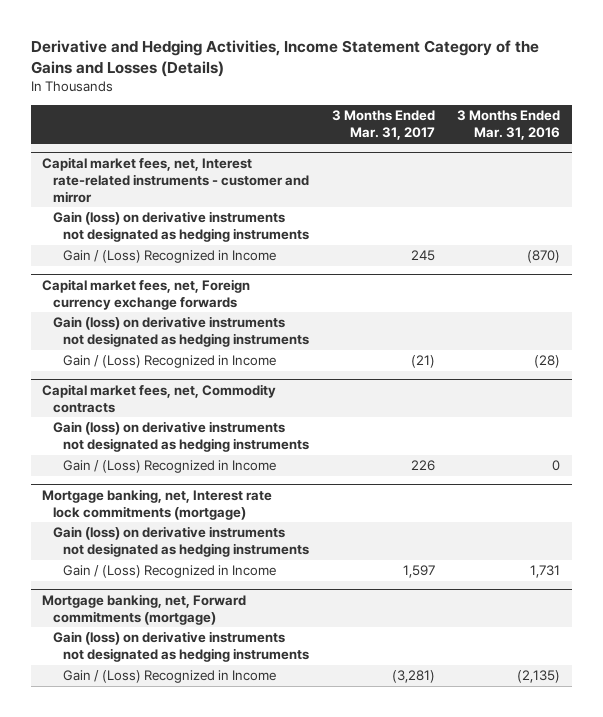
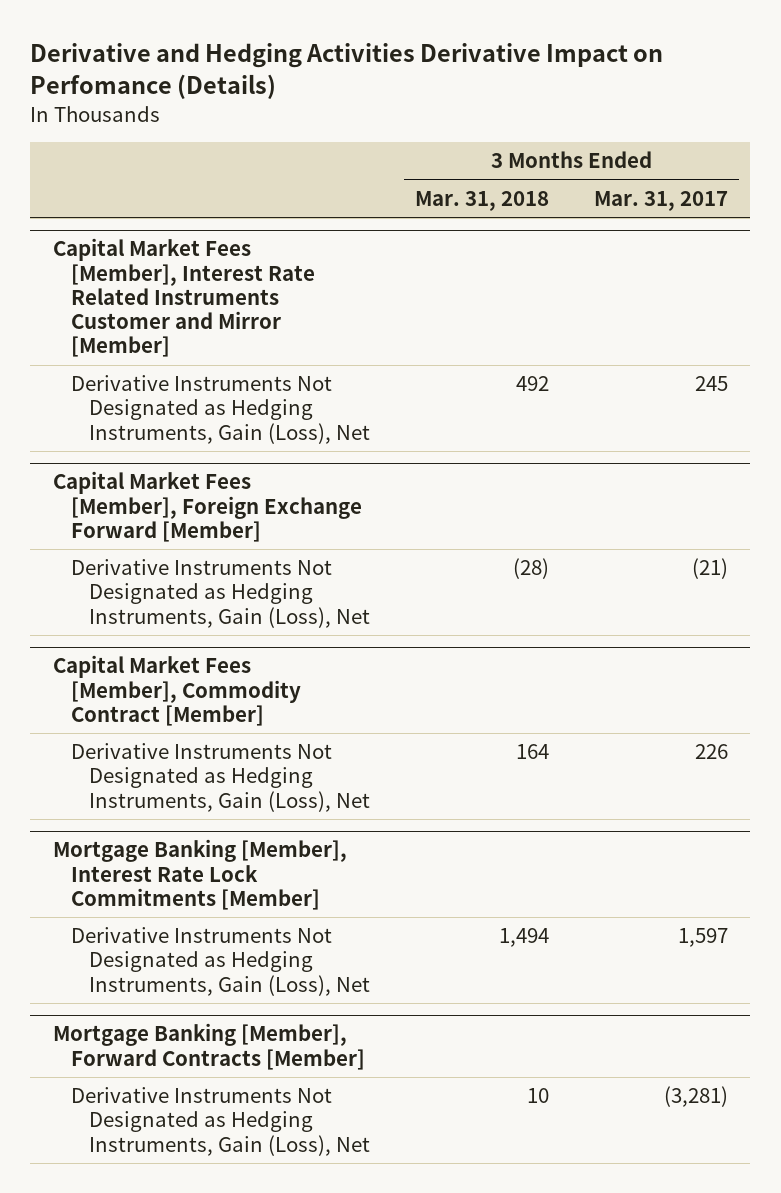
- Derivative and Hedging Activities, Income Statement Category of the Gains and Losses (Details)
+ Derivative and Hedging Activities Derivative Impact on Perfomance (Details)
- | 3 Months Ended Mar. 31, 2017 | 3 Months Ended Mar. 31, 2016
+ | 3 Months Ended Mar. 31, 2018 | 3 Months Ended Mar. 31, 2017
- Capital market fees, net, Interest rate-related instruments - customer and mirror
- Gain (loss) on derivative instruments not designated as hedging instruments
- Gain / (Loss) Recognized in Income | 245 | (870)
- Capital market fees, net, Foreign currency exchange forwards
- Gain (loss) on derivative instruments not designated as hedging instruments
- Gain / (Loss) Recognized in Income | (21) | (28)
- Capital market fees, net, Commodity contracts
- Gain (loss) on derivative instruments not designated as hedging instruments
- Gain / (Loss) Recognized in Income | 226 | 0
- Mortgage banking, net, Interest rate lock commitments (mortgage)
- Gain (loss) on derivative instruments not designated as hedging instruments
- Gain / (Loss) Recognized in Income | 1,597 | 1,731
- Mortgage banking, net, Forward commitments (mortgage)
- Gain (loss) on derivative instruments not designated as hedging instruments
- Gain / (Loss) Recognized in Income | (3,281) | (2,135)
+ Capital Market Fees [Member], Interest Rate Related Instruments Customer and Mirror [Member]
+ Derivative Instruments Not Designated as Hedging Instruments, Gain (Loss), Net | 492 | 245
+ Capital Market Fees [Member], Foreign Exchange Forward [Member]
+ Derivative Instruments Not Designated as Hedging Instruments, Gain (Loss), Net | (28) | (21)
+ Capital Market Fees [Member], Commodity Contract [Member]
+ Derivative Instruments Not Designated as Hedging Instruments, Gain (Loss), Net | 164 | 226
+ Mortgage Banking [Member], Interest Rate Lock Commitments [Member]
+ Derivative Instruments Not Designated as Hedging Instruments, Gain (Loss), Net | 1,494 | 1,597
+ Mortgage Banking [Member], Forward Contracts [Member]
+ Derivative Instruments Not Designated as Hedging Instruments, Gain (Loss), Net | 10 | (3,281)

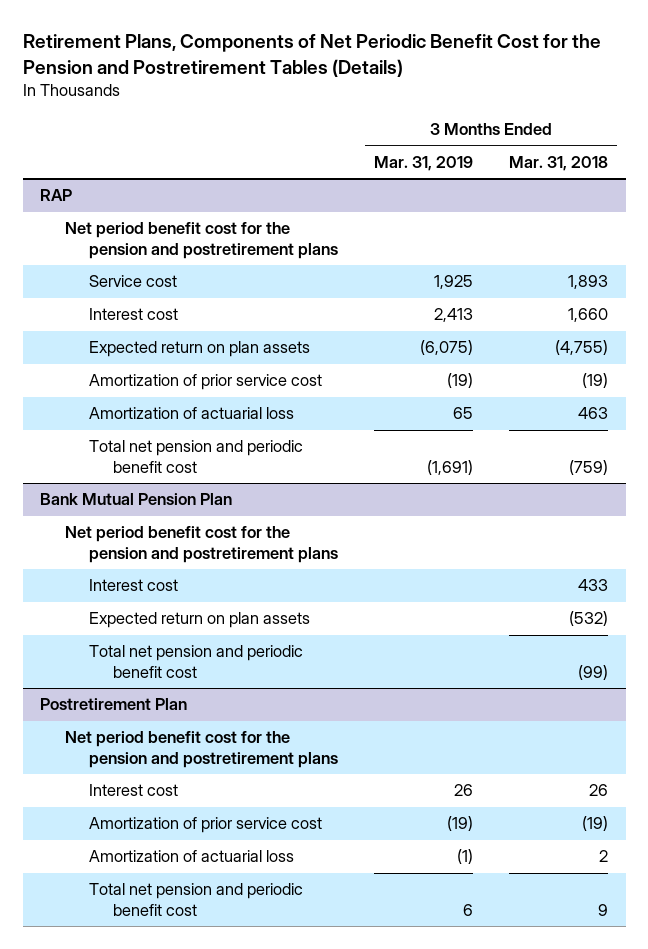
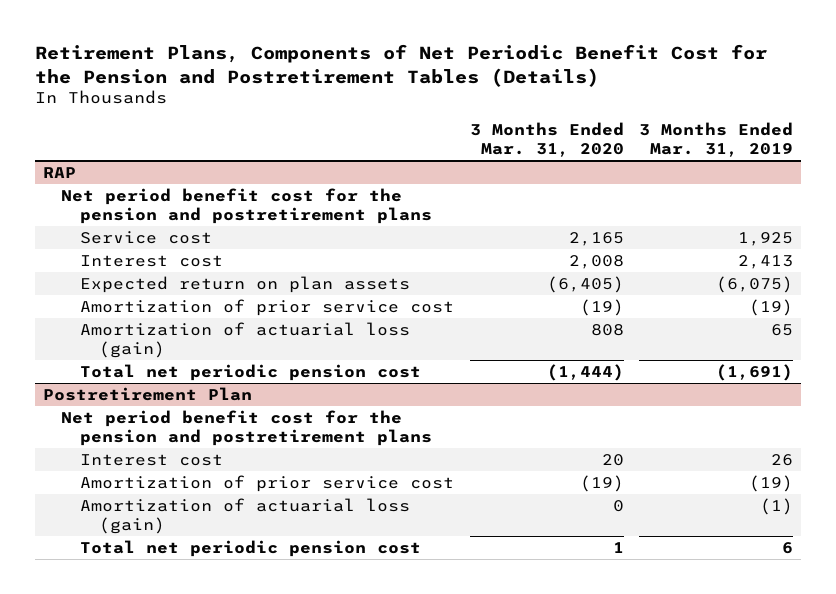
- | 3 Months Ended Mar. 31, 2019 | 3 Months Ended Mar. 31, 2018
+ | 3 Months Ended Mar. 31, 2020 | 3 Months Ended Mar. 31, 2019
@ RAP
- Amortization of actuarial loss | 65 | 463
- Total net pension and periodic benefit cost | (1,691) | (759)
- Bank Mutual Pension Plan
- Net period benefit cost for the pension and postretirement plans
- Interest cost | | 433
- Expected return on plan assets | | (532)
- Total net pension and periodic benefit cost | | (99)
@ RAP
+ Amortization of actuarial loss (gain) | 808 | 65
+ Total net periodic pension cost | (1,444) | (1,691)
@ Postretirement Plan
- Amortization of actuarial loss | (1) | 2
- Total net pension and periodic benefit cost | 6 | 9
+ Amortization of actuarial loss (gain) | 0 | (1)
+ Total net periodic pension cost | 1 | 6

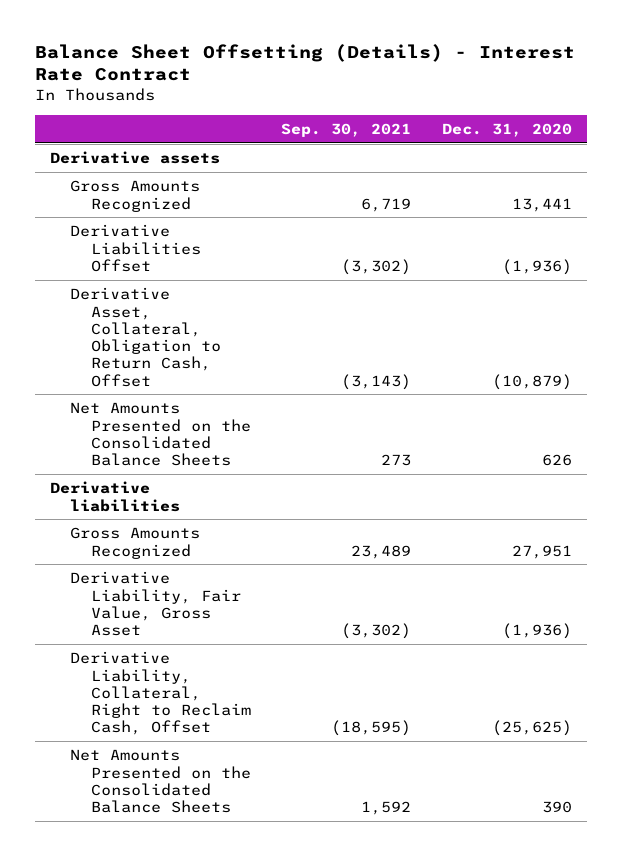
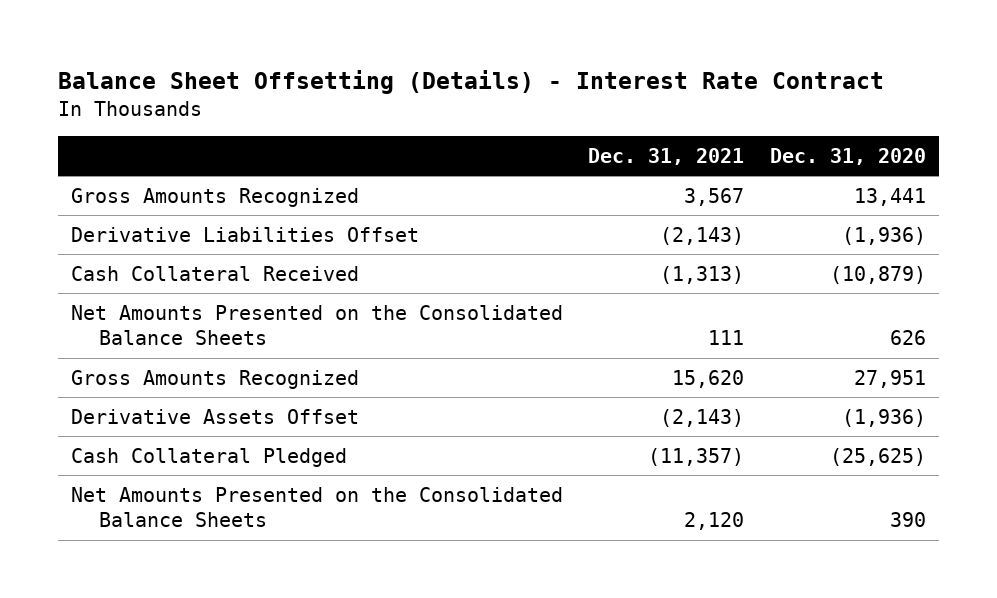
- | Sep. 30, 2021 | Dec. 31, 2020
+ | Dec. 31, 2021 | Dec. 31, 2020
- Derivative assets
- Derivative Asset, Collateral, Obligation to Return Cash, Offset | (3,143) | (10,879)
+ Cash Collateral Received | (1,313) | (10,879)
- Derivative liabilities
- Derivative Liability, Fair Value, Gross Asset | (3,302) | (1,936)
- Derivative Liability, Collateral, Right to Reclaim Cash, Offset | (18,595) | (25,625)
+ Derivative Assets Offset | (2,143) | (1,936)
+ Cash Collateral Pledged | (11,357) | (25,625)

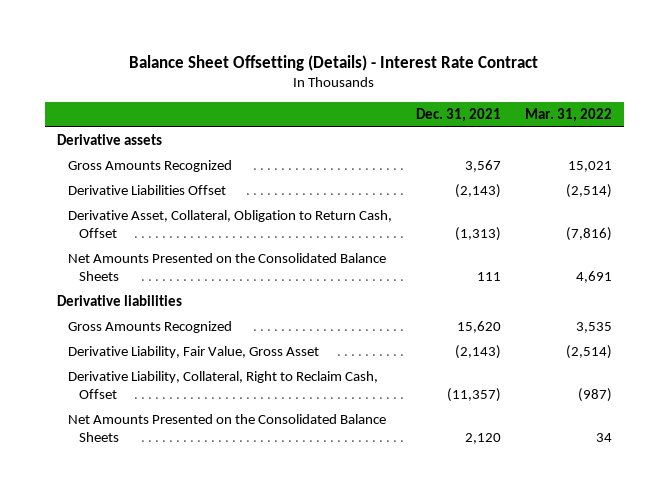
- | Dec. 31, 2021 | Dec. 31, 2020
+ | Dec. 31, 2021 | Mar. 31, 2022
+ Derivative assets
- Cash Collateral Received | (1,313) | (10,879)
+ Derivative Asset, Collateral, Obligation to Return Cash, Offset | (1,313) | (7,816)
+ Derivative liabilities
- Derivative Assets Offset | (2,143) | (1,936)
- Cash Collateral Pledged | (11,357) | (25,625)
+ Derivative Liability, Fair Value, Gross Asset | (2,143) | (2,514)
+ Derivative Liability, Collateral, Right to Reclaim Cash, Offset | (11,357) | (987)

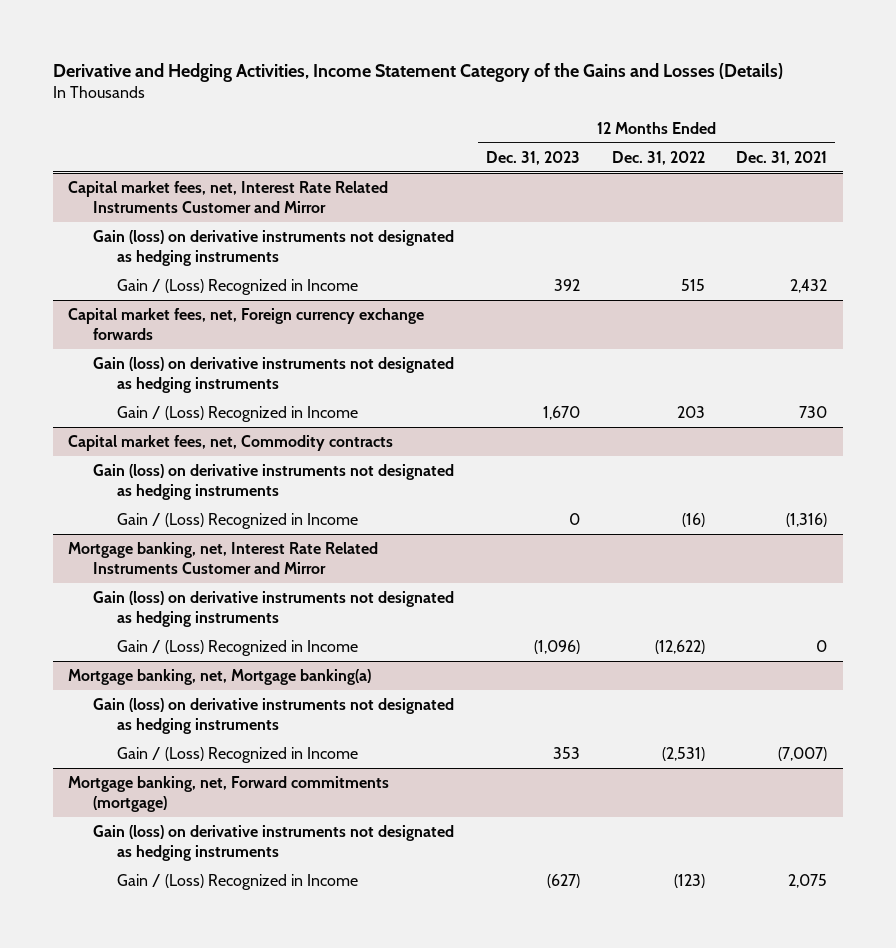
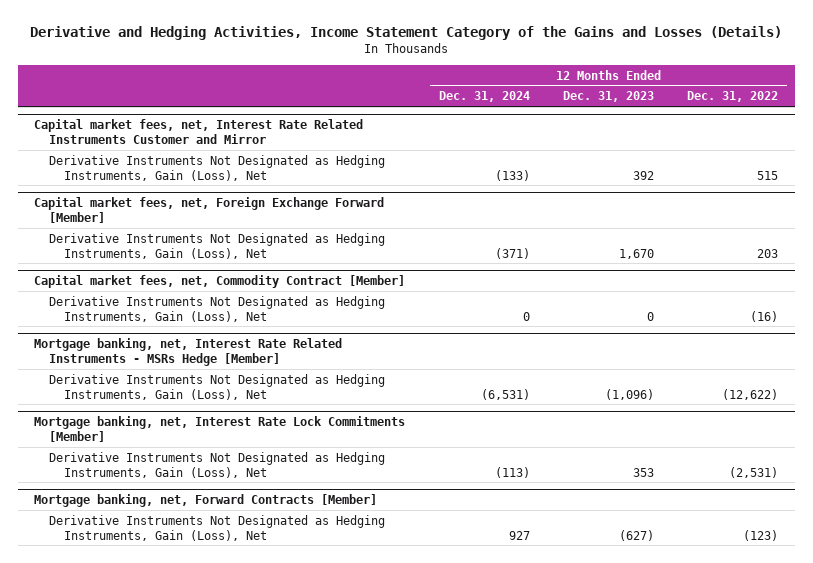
- | 12 Months Ended Dec. 31, 2023 | 12 Months Ended Dec. 31, 2022 | 12 Months Ended Dec. 31, 2021
+ | 12 Months Ended Dec. 31, 2024 | 12 Months Ended Dec. 31, 2023 | 12 Months Ended Dec. 31, 2022
@ Capital market fees, net, Interest Rate Related Instruments Customer and Mirror
- Gain (loss) on derivative instruments not designated as hedging instruments
- Gain / (Loss) Recognized in Income | 392 | 515 | 2,432
- Capital market fees, net, Foreign currency exchange forwards
- Gain (loss) on derivative instruments not designated as hedging instruments
- Gain / (Loss) Recognized in Income | 1,670 | 203 | 730
- Capital market fees, net, Commodity contracts
- Gain (loss) on derivative instruments not designated as hedging instruments
- Gain / (Loss) Recognized in Income | 0 | (16) | (1,316)
- Mortgage banking, net, Interest Rate Related Instruments Customer and Mirror
- Gain (loss) on derivative instruments not designated as hedging instruments
- Gain / (Loss) Recognized in Income | (1,096) | (12,622) | 0
- Mortgage banking, net, Mortgage banking(a)
- Gain (loss) on derivative instruments not designated as hedging instruments
- Gain / (Loss) Recognized in Income | 353 | (2,531) | (7,007)
- Mortgage banking, net, Forward commitments (mortgage)
- Gain (loss) on derivative instruments not designated as hedging instruments
- Gain / (Loss) Recognized in Income | (627) | (123) | 2,075
@ Capital market fees, net, Interest Rate Related Instruments Customer and Mirror
+ Derivative Instruments Not Designated as Hedging Instruments, Gain (Loss), Net | (133) | 392 | 515
+ Capital market fees, net, Foreign Exchange Forward [Member]
+ Derivative Instruments Not Designated as Hedging Instruments, Gain (Loss), Net | (371) | 1,670 | 203
+ Capital market fees, net, Commodity Contract [Member]
+ Derivative Instruments Not Designated as Hedging Instruments, Gain (Loss), Net | 0 | 0 | (16)
+ Mortgage banking, net, Interest Rate Related Instruments - MSRs Hedge [Member]
+ Derivative Instruments Not Designated as Hedging Instruments, Gain (Loss), Net | (6,531) | (1,096) | (12,622)
+ Mortgage banking, net, Interest Rate Lock Commitments [Member]
+ Derivative Instruments Not Designated as Hedging Instruments, Gain (Loss), Net | (113) | 353 | (2,531)
+ Mortgage banking, net, Forward Contracts [Member]
+ Derivative Instruments Not Designated as Hedging Instruments, Gain (Loss), Net | 927 | (627) | (123)

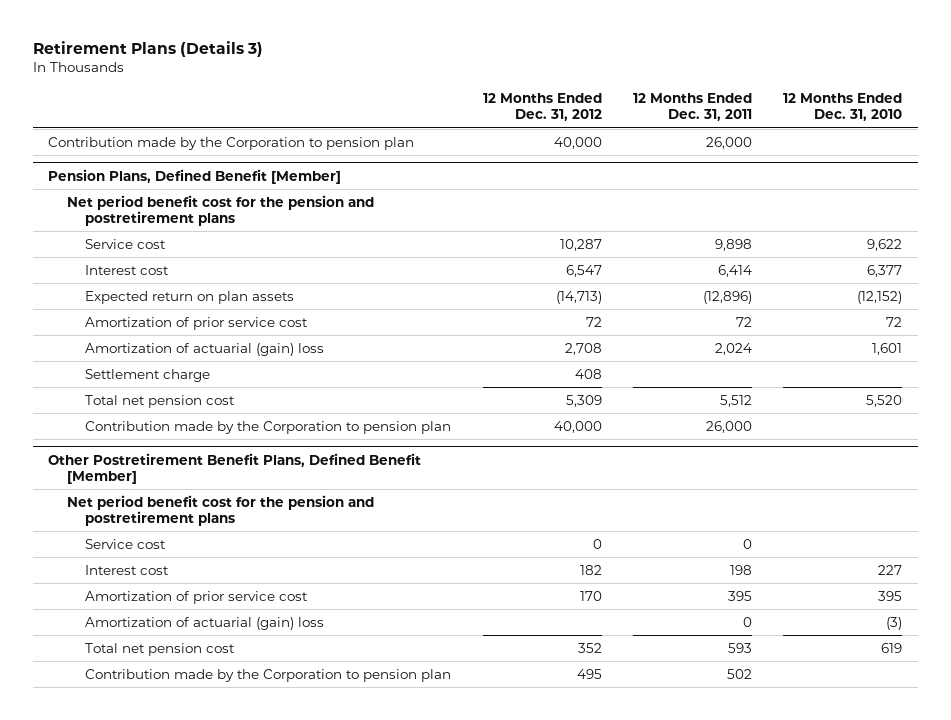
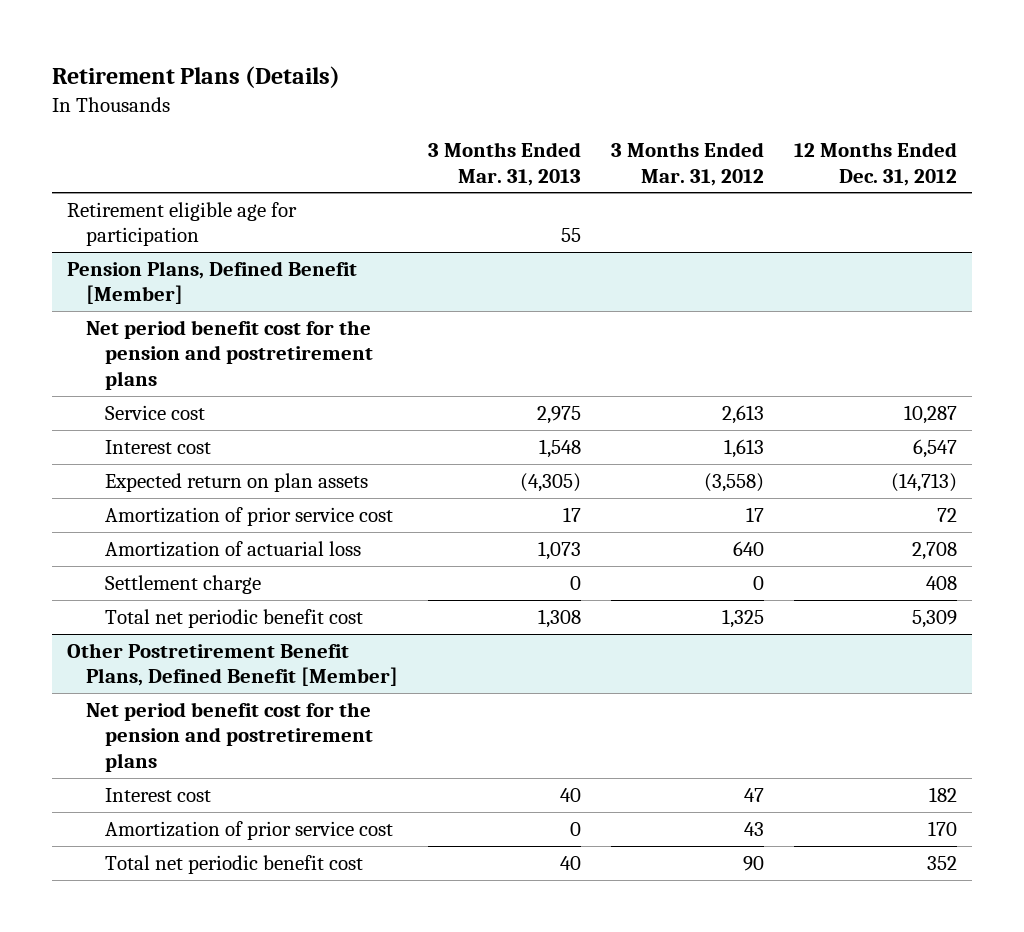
- Retirement Plans (Details 3)
+ Retirement Plans (Details)
- | 12 Months Ended Dec. 31, 2012 | 12 Months Ended Dec. 31, 2011 | 12 Months Ended Dec. 31, 2010
+ | 3 Months Ended Mar. 31, 2013 | 3 Months Ended Mar. 31, 2012 | 12 Months Ended Dec. 31, 2012
- Contribution made by the Corporation to pension plan | 40,000 | 26,000 |
+ Retirement eligible age for participation | 55 | |
@ Pension Plans, Defined Benefit [Member]
- Amortization of actuarial (gain) loss | 2,708 | 2,024 | 1,601
+ Amortization of actuarial loss | 1,073 | 640 | 2,708
- Total net pension cost | 5,309 | 5,512 | 5,520
- Contribution made by the Corporation to pension plan | 40,000 | 26,000 |
+ Total net periodic benefit cost | 1,308 | 1,325 | 5,309
@ Other Postretirement Benefit Plans, Defined Benefit [Member]
- Service cost | 0 | 0 |
- Amortization of actuarial (gain) loss | | 0 | (3)
- Total net pension cost | 352 | 593 | 619
- Contribution made by the Corporation to pension plan | 495 | 502 |
+ Total net periodic benefit cost | 40 | 90 | 352

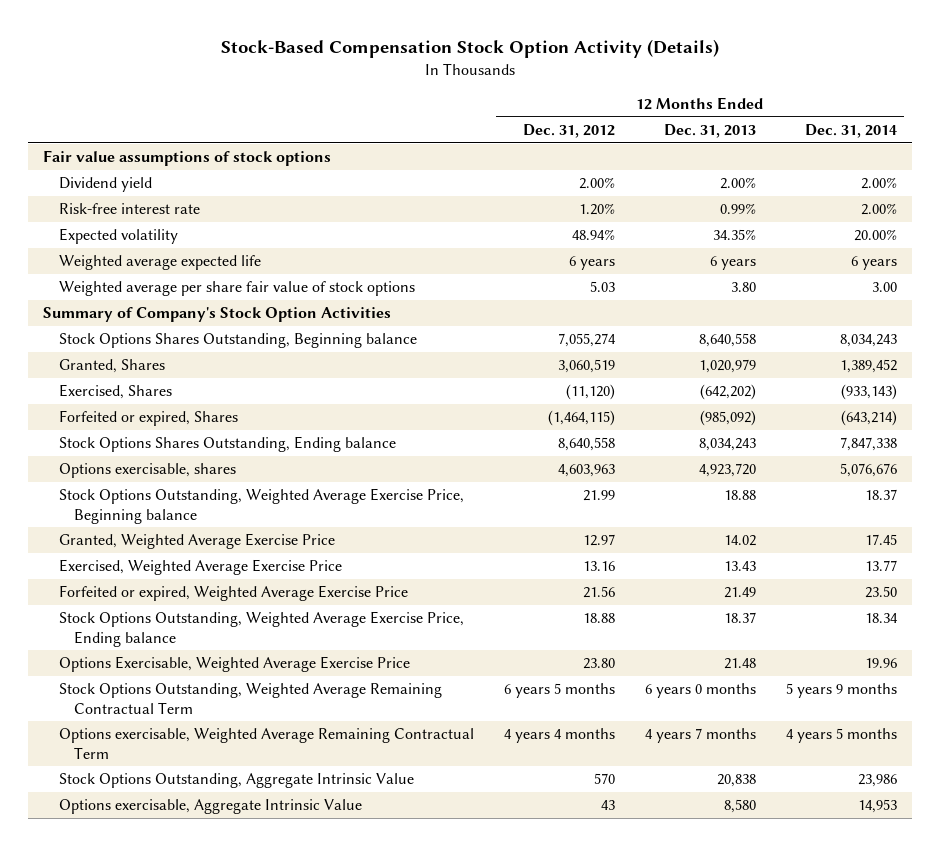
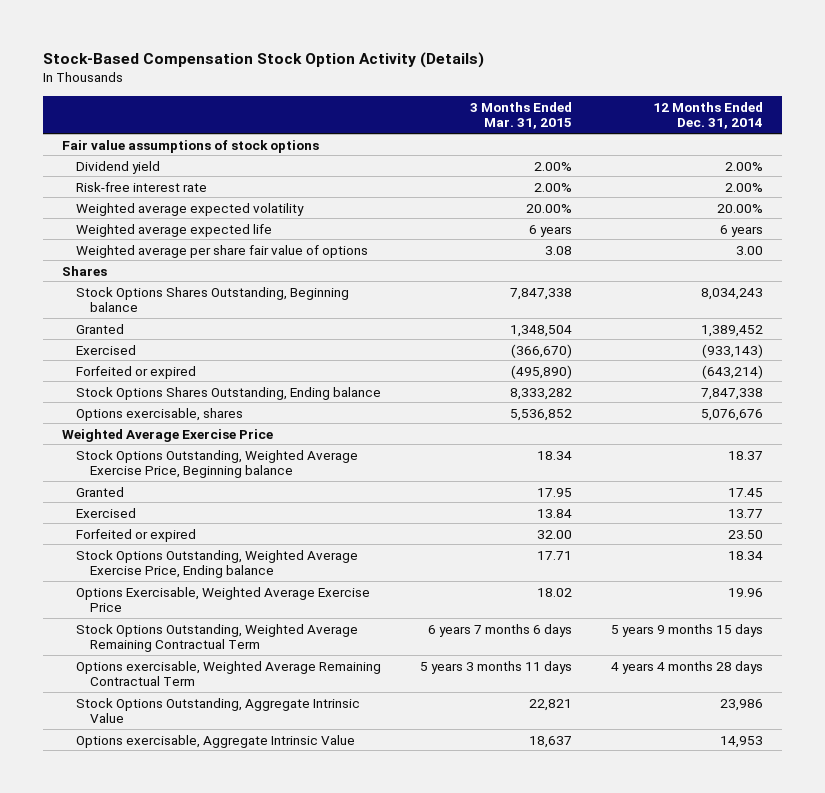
- | 12 Months Ended Dec. 31, 2012 | 12 Months Ended Dec. 31, 2013 | 12 Months Ended Dec. 31, 2014
+ | 3 Months Ended Mar. 31, 2015 | 12 Months Ended Dec. 31, 2014
- Expected volatility | 48.94% | 34.35% | 20.00%
+ Weighted average expected volatility | 20.00% | 20.00%
- Weighted average per share fair value of stock options | 5.03 | 3.80 | 3.00
- Summary of Company's Stock Option Activities
+ Weighted average per share fair value of options | 3.08 | 3.00
+ Shares
- Granted, Shares | 3,060,519 | 1,020,979 | 1,389,452
- Exercised, Shares | (11,120) | (642,202) | (933,143)
- Forfeited or expired, Shares | (1,464,115) | (985,092) | (643,214)
+ Granted | 1,348,504 | 1,389,452
+ Exercised | (366,670) | (933,143)
+ Forfeited or expired | (495,890) | (643,214)
+ Weighted Average Exercise Price
- Granted, Weighted Average Exercise Price | 12.97 | 14.02 | 17.45
- Exercised, Weighted Average Exercise Price | 13.16 | 13.43 | 13.77
- Forfeited or expired, Weighted Average Exercise Price | 21.56 | 21.49 | 23.50
+ Granted | 17.95 | 17.45
+ Exercised | 13.84 | 13.77
+ Forfeited or expired | 32.00 | 23.50
- Stock Options Outstanding, Weighted Average Remaining Contractual Term | 6 years 5 months | 6 years 0 months | 5 years 9 months
- Options exercisable, Weighted Average Remaining Contractual Term | 4 years 4 months | 4 years 7 months | 4 years 5 months
+ Stock Options Outstanding, Weighted Average Remaining Contractual Term | 6 years 7 months 6 days | 5 years 9 months 15 days
+ Options exercisable, Weighted Average Remaining Contractual Term | 5 years 3 months 11 days | 4 years 4 months 28 days

